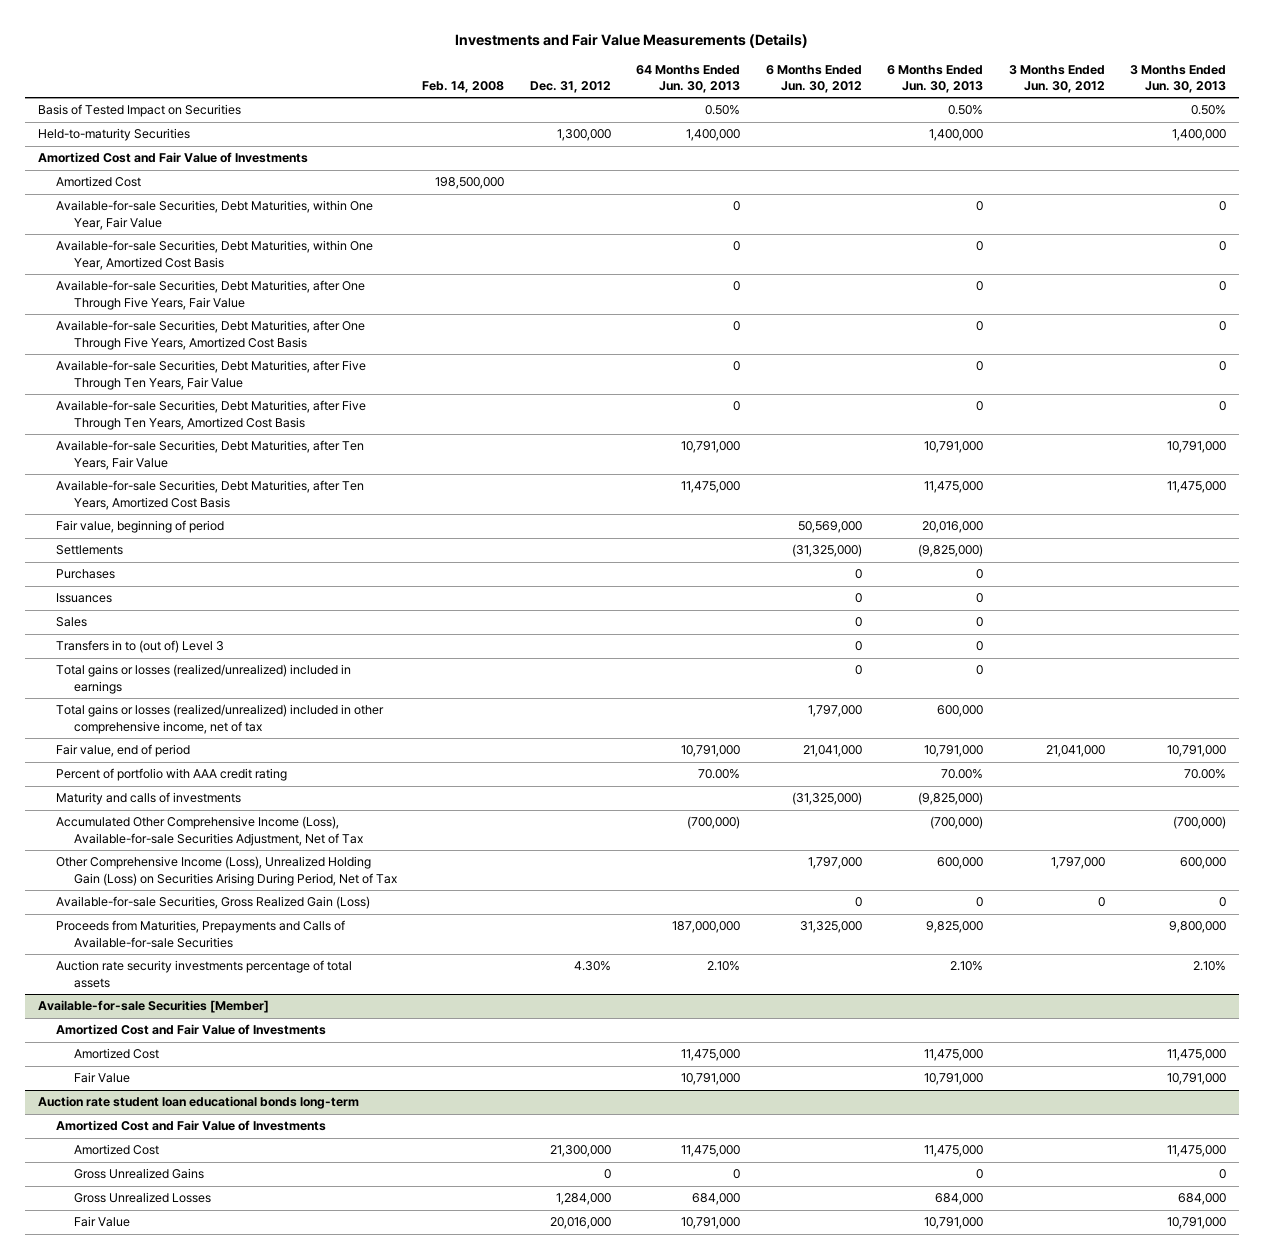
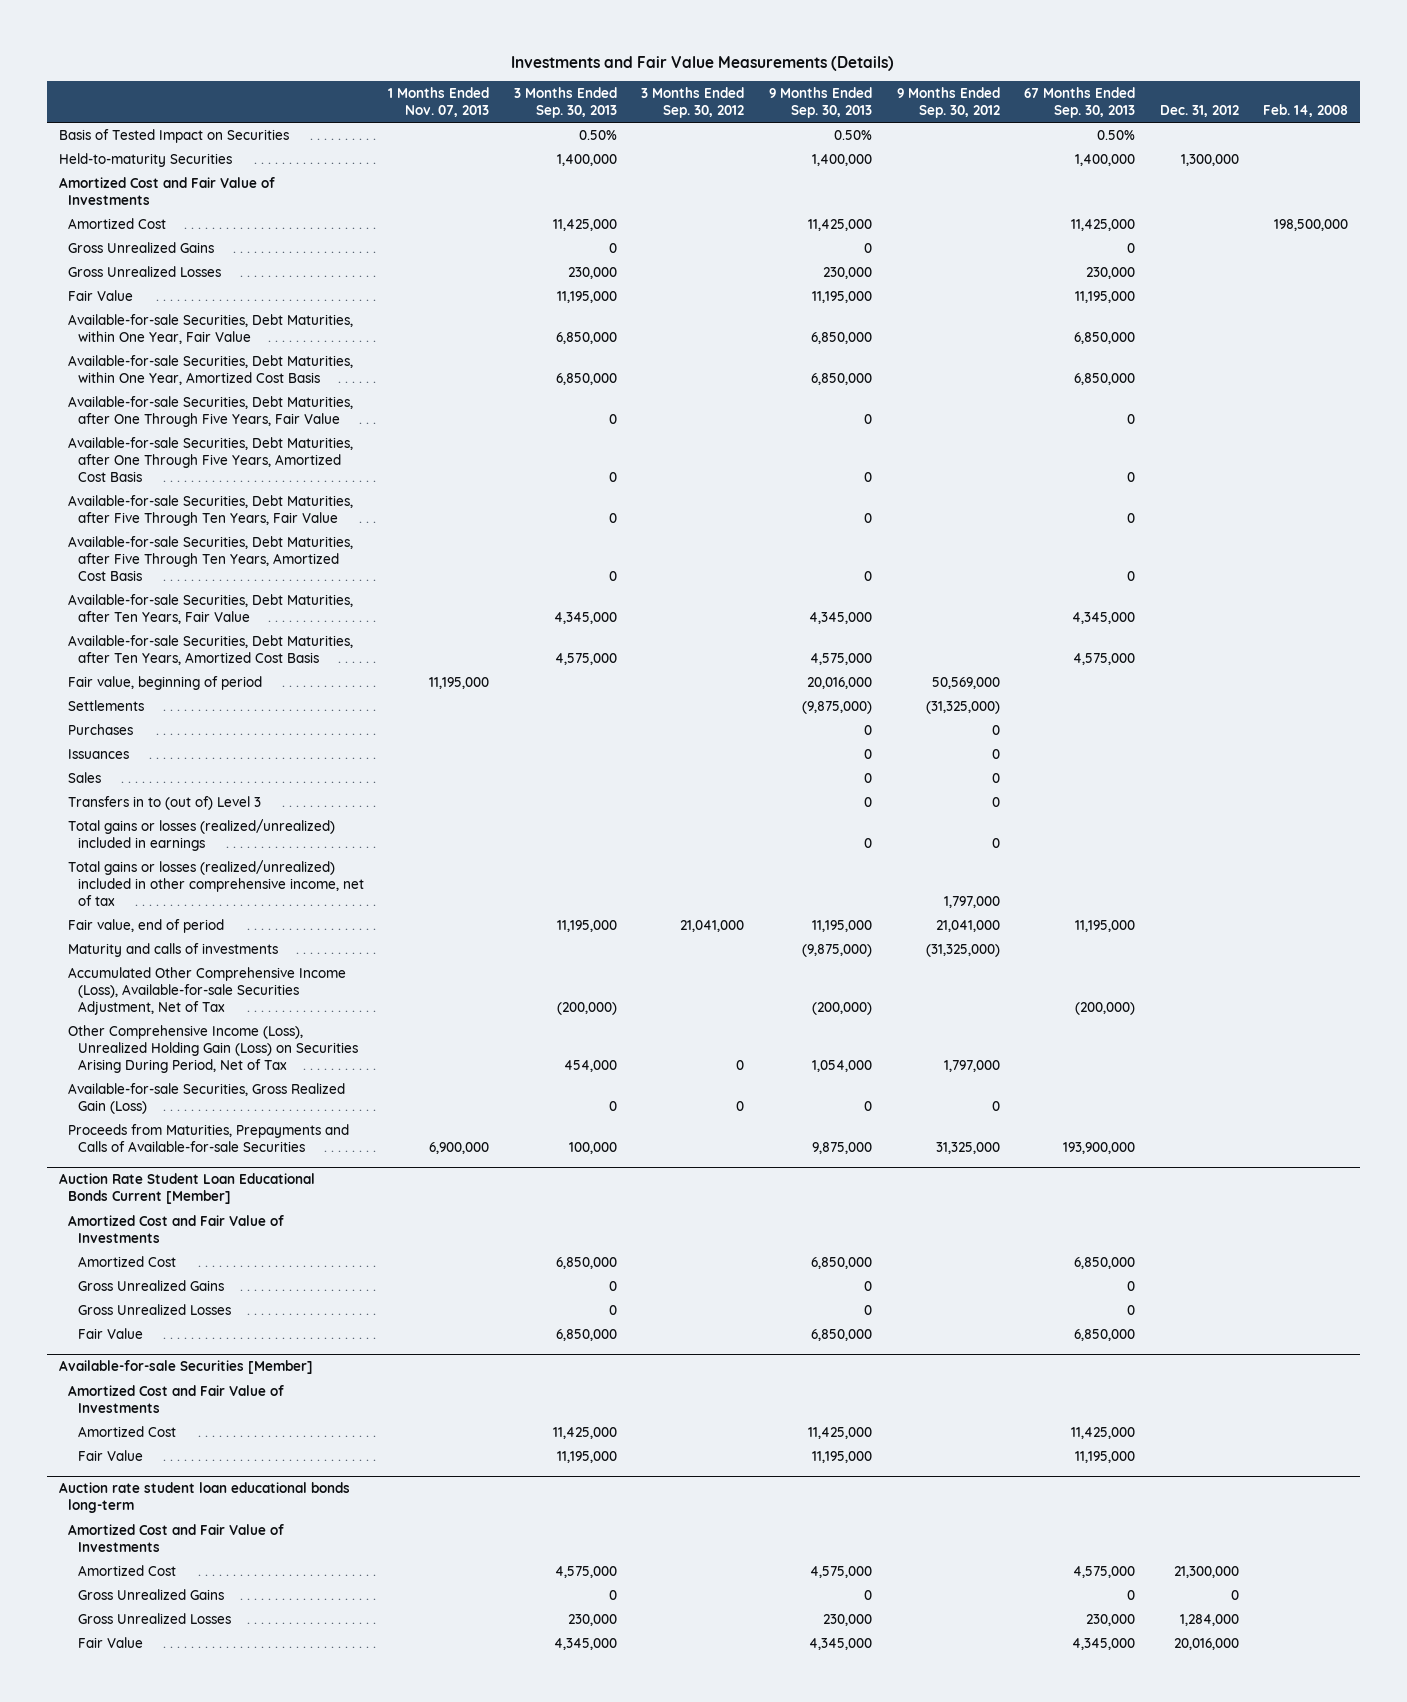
- | Feb. 14, 2008 | Dec. 31, 2012 | 64 Months Ended Jun. 30, 2013 | 6 Months Ended Jun. 30, 2012 | 6 Months Ended Jun. 30, 2013 | 3 Months Ended Jun. 30, 2012 | 3 Months Ended Jun. 30, 2013
+ | 1 Months Ended Nov. 07, 2013 | 3 Months Ended Sep. 30, 2013 | 3 Months Ended Sep. 30, 2012 | 9 Months Ended Sep. 30, 2013 | 9 Months Ended Sep. 30, 2012 | 67 Months Ended Sep. 30, 2013 | Dec. 31, 2012 | Feb. 14, 2008
+ Gross Unrealized Gains | | 0 | | 0 | | 0 | |
+ Gross Unrealized Losses | | 230,000 | | 230,000 | | 230,000 | |
+ Fair Value | | 11,195,000 | | 11,195,000 | | 11,195,000 | |
- Percent of portfolio with AAA credit rating | | | 70.00% | | 70.00% | | 70.00%
- Auction rate security investments percentage of total assets | | 4.30% | 2.10% | | 2.10% | | 2.10%
+ Auction Rate Student Loan Educational Bonds Current [Member]
+ Amortized Cost and Fair Value of Investments
+ Amortized Cost | | 6,850,000 | | 6,850,000 | | 6,850,000 | |
+ Gross Unrealized Gains | | 0 | | 0 | | 0 | |
+ Gross Unrealized Losses | | 0 | | 0 | | 0 | |
+ Fair Value | | 6,850,000 | | 6,850,000 | | 6,850,000 | |

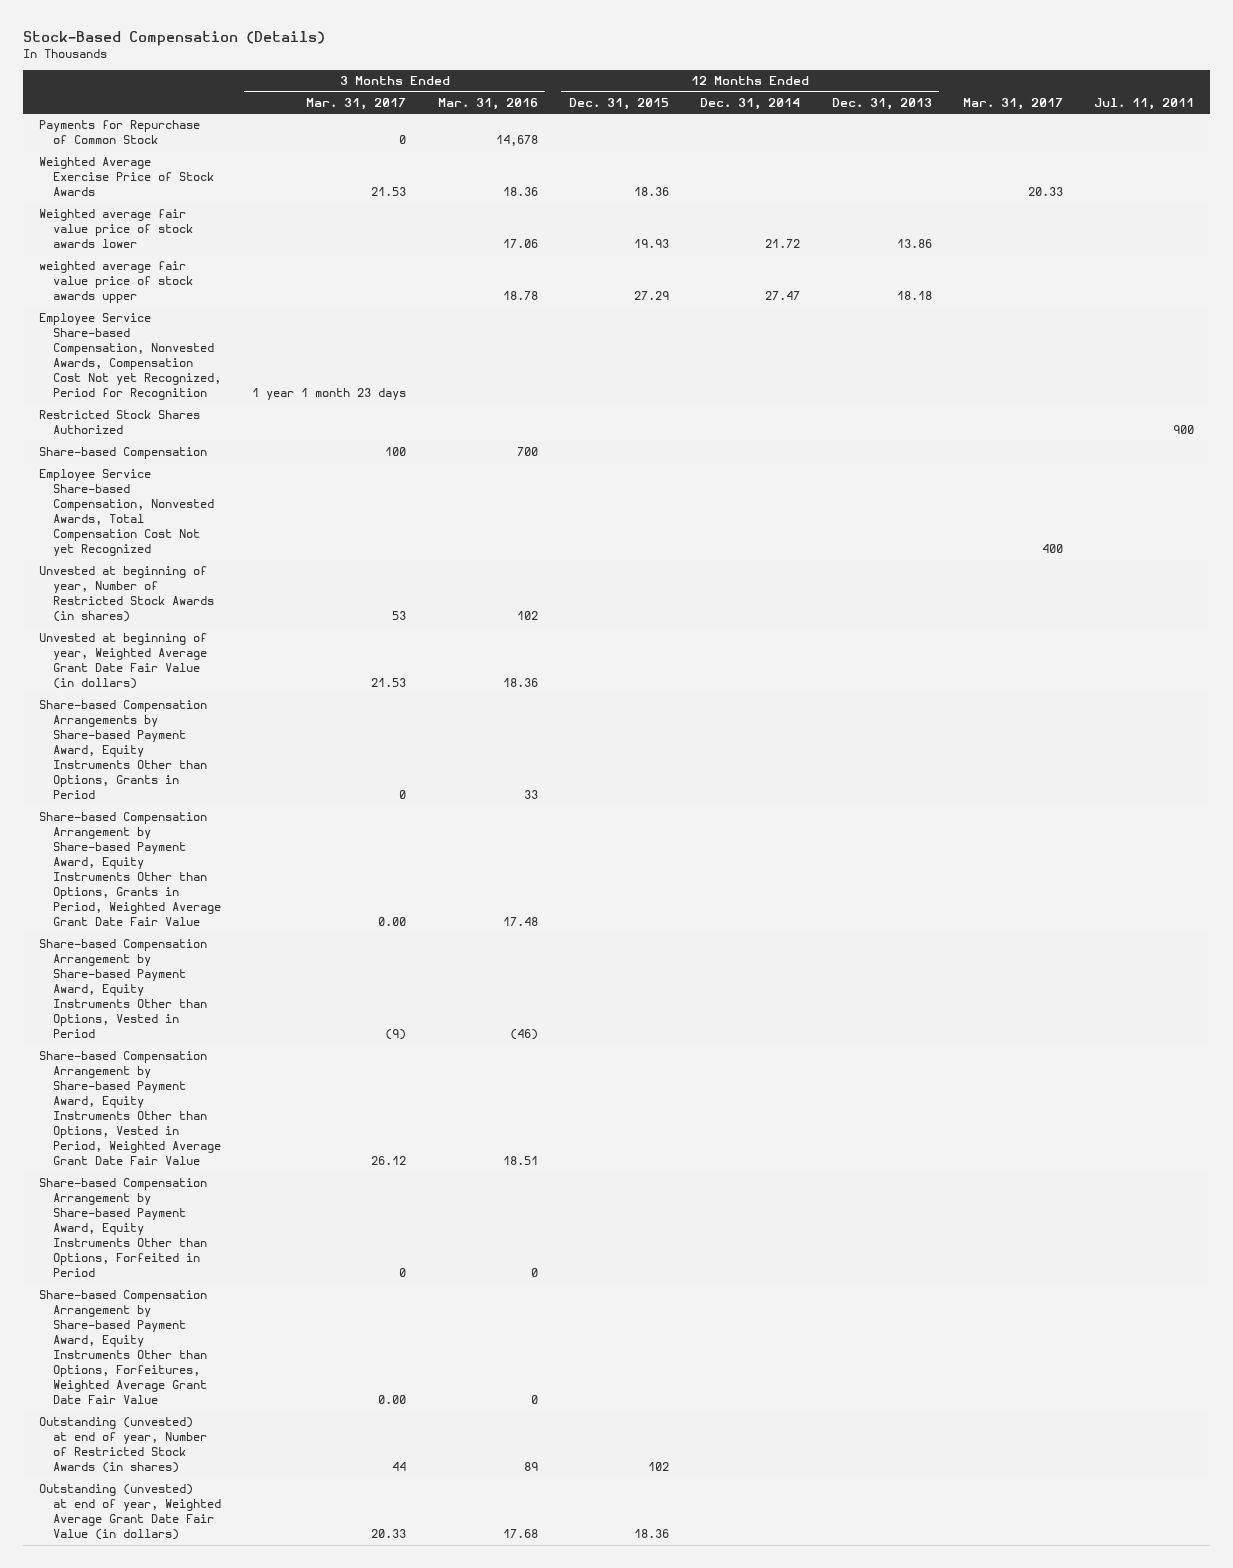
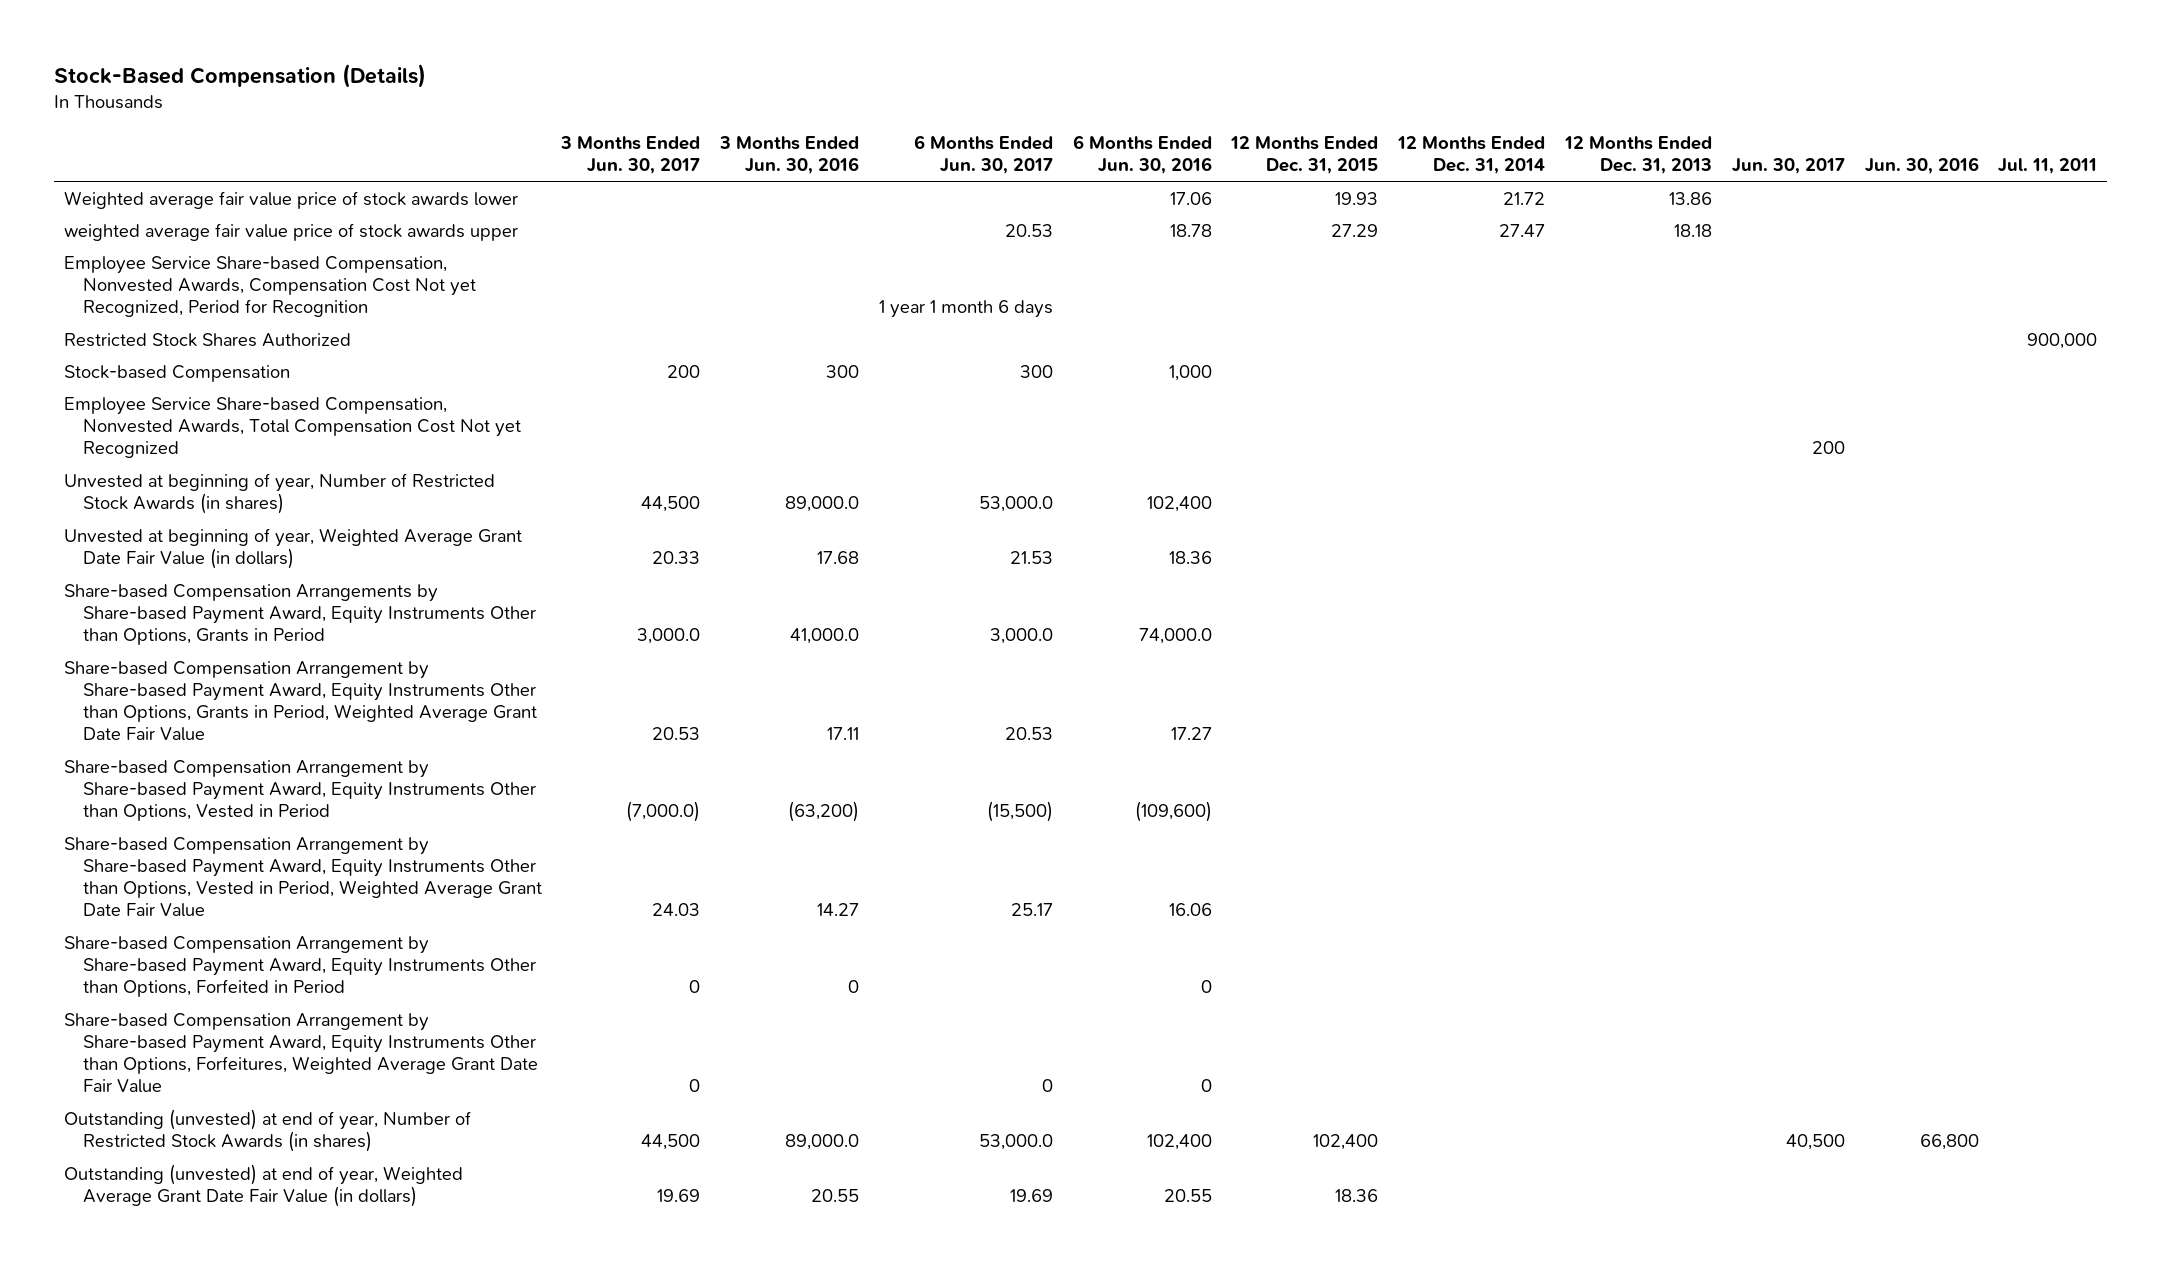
- | 3 Months Ended Mar. 31, 2017 | 3 Months Ended Mar. 31, 2016 | 12 Months Ended Dec. 31, 2015 | 12 Months Ended Dec. 31, 2014 | 12 Months Ended Dec. 31, 2013 | Mar. 31, 2017 | Jul. 11, 2011
+ | 3 Months Ended Jun. 30, 2017 | 3 Months Ended Jun. 30, 2016 | 6 Months Ended Jun. 30, 2017 | 6 Months Ended Jun. 30, 2016 | 12 Months Ended Dec. 31, 2015 | 12 Months Ended Dec. 31, 2014 | 12 Months Ended Dec. 31, 2013 | Jun. 30, 2017 | Jun. 30, 2016 | Jul. 11, 2011
- Payments for Repurchase of Common Stock | 0 | 14,678 | | | | |
- Weighted Average Exercise Price of Stock Awards | 21.53 | 18.36 | 18.36 | | | 20.33 |
- Restricted Stock Shares Authorized | | | | | | | 900
- Share-based Compensation | 100 | 700 | | | | |
+ Restricted Stock Shares Authorized | | | | | | | | | | 900,000
+ Stock-based Compensation | 200 | 300 | 300 | 1,000 | | | | | |
- Outstanding (unvested) at end of year, Number of Restricted Stock Awards (in shares) | 44 | 89 | 102 | | | |
+ Outstanding (unvested) at end of year, Number of Restricted Stock Awards (in shares) | 44,500 | 89,000.0 | 53,000.0 | 102,400 | 102,400 | | | 40,500 | 66,800 |

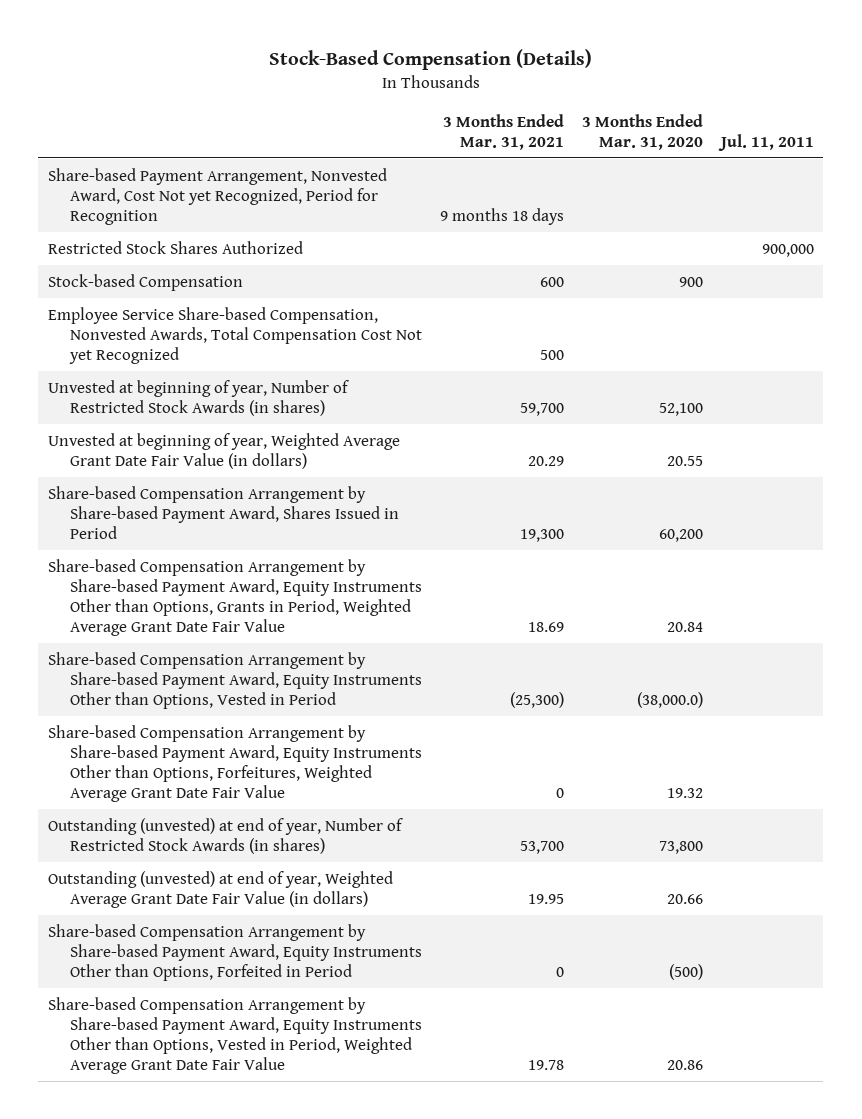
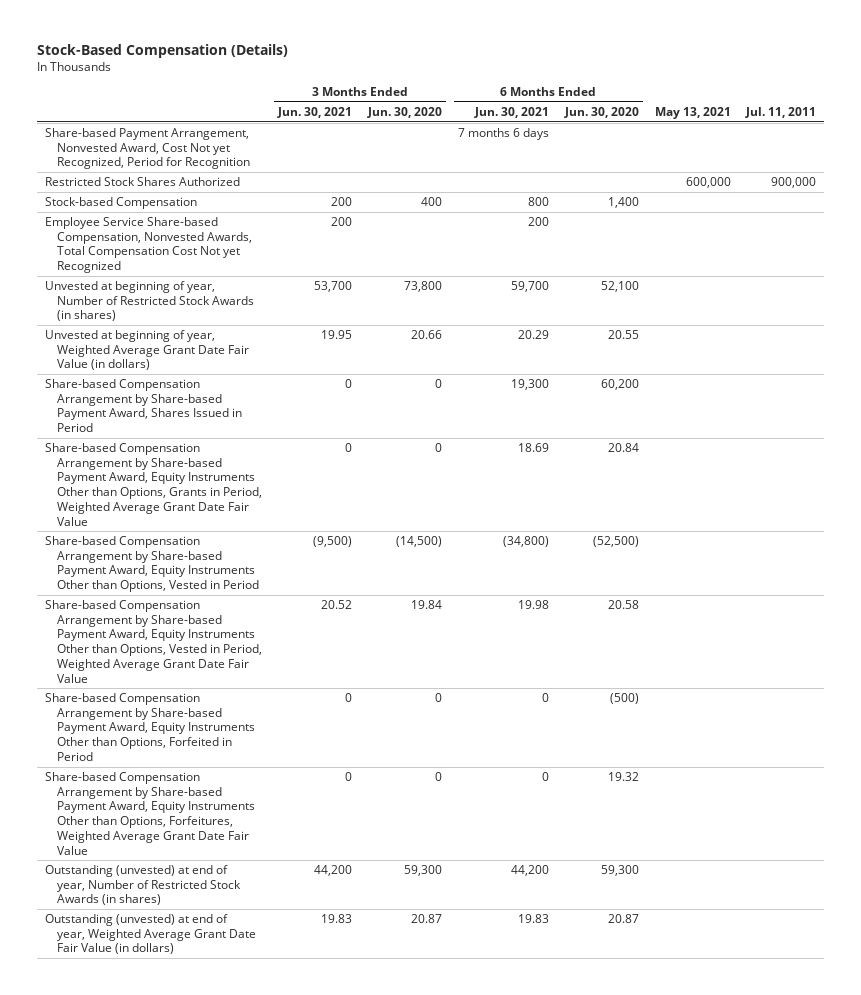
- | 3 Months Ended Mar. 31, 2021 | 3 Months Ended Mar. 31, 2020 | Jul. 11, 2011
+ | 3 Months Ended Jun. 30, 2021 | 3 Months Ended Jun. 30, 2020 | 6 Months Ended Jun. 30, 2021 | 6 Months Ended Jun. 30, 2020 | May 13, 2021 | Jul. 11, 2011
moved up: Share-based Compensation Arrangement by Share-based Payment Award, Equity Instruments Other than Options, Vested in Period, Weighted Average Grant Date Fair Value | 20.52 | 19.84 | 19.98 | 20.58 | |
moved up: Share-based Compensation Arrangement by Share-based Payment Award, Equity Instruments Other than Options, Forfeited in Period | 0 | 0 | 0 | (500) | |

